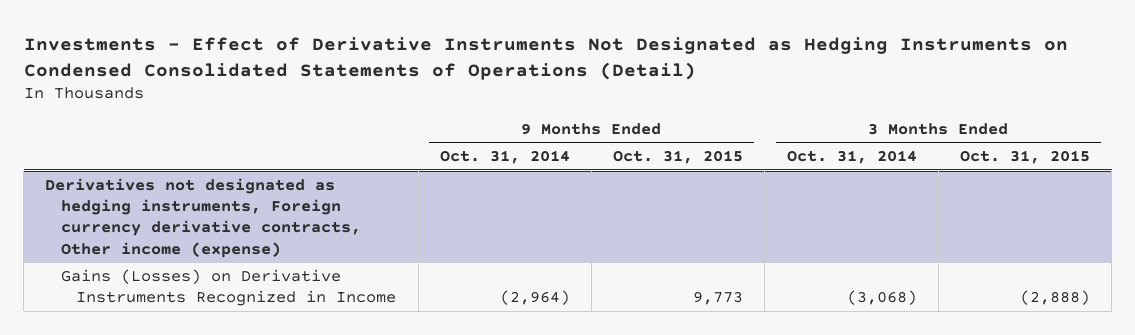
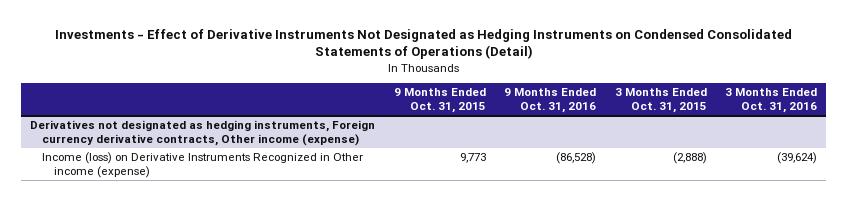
- | 9 Months Ended Oct. 31, 2014 | 9 Months Ended Oct. 31, 2015 | 3 Months Ended Oct. 31, 2014 | 3 Months Ended Oct. 31, 2015
+ | 9 Months Ended Oct. 31, 2015 | 9 Months Ended Oct. 31, 2016 | 3 Months Ended Oct. 31, 2015 | 3 Months Ended Oct. 31, 2016
@ Derivatives not designated as hedging instruments, Foreign currency derivative contracts, Other income (expense)
- Gains (Losses) on Derivative Instruments Recognized in Income | (2,964) | 9,773 | (3,068) | (2,888)
+ Income (loss) on Derivative Instruments Recognized in Other income (expense) | 9,773 | (86,528) | (2,888) | (39,624)

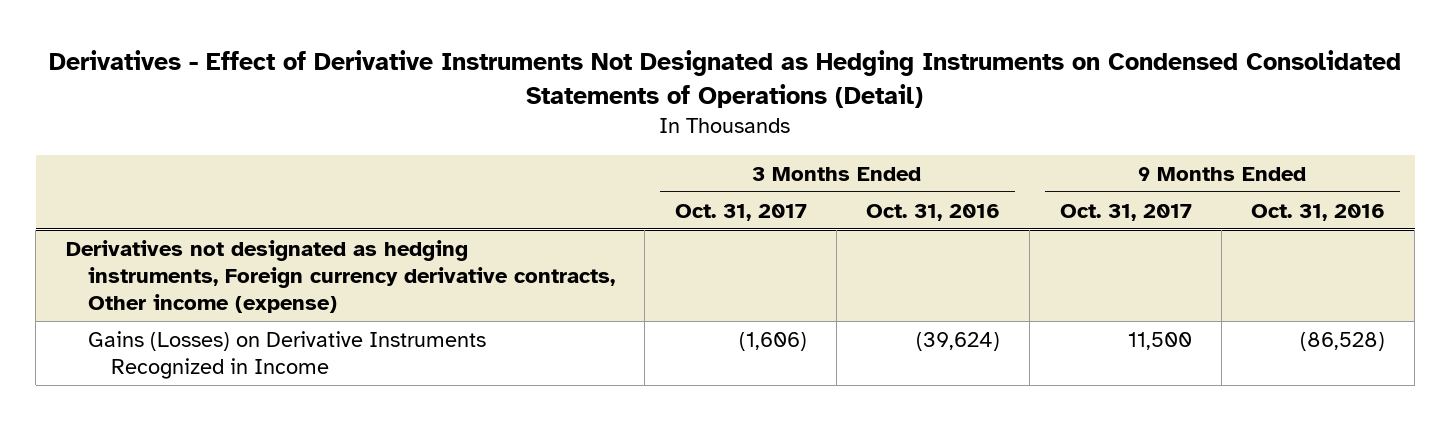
- Investments - Effect of Derivative Instruments Not Designated as Hedging Instruments on Condensed Consolidated Statements of Operations (Detail)
+ Derivatives - Effect of Derivative Instruments Not Designated as Hedging Instruments on Condensed Consolidated Statements of Operations (Detail)
- | 9 Months Ended Oct. 31, 2015 | 9 Months Ended Oct. 31, 2016 | 3 Months Ended Oct. 31, 2015 | 3 Months Ended Oct. 31, 2016
+ | 3 Months Ended Oct. 31, 2017 | 3 Months Ended Oct. 31, 2016 | 9 Months Ended Oct. 31, 2017 | 9 Months Ended Oct. 31, 2016
@ Derivatives not designated as hedging instruments, Foreign currency derivative contracts, Other income (expense)
- Income (loss) on Derivative Instruments Recognized in Other income (expense) | 9,773 | (86,528) | (2,888) | (39,624)
+ Gains (Losses) on Derivative Instruments Recognized in Income | (1,606) | (39,624) | 11,500 | (86,528)

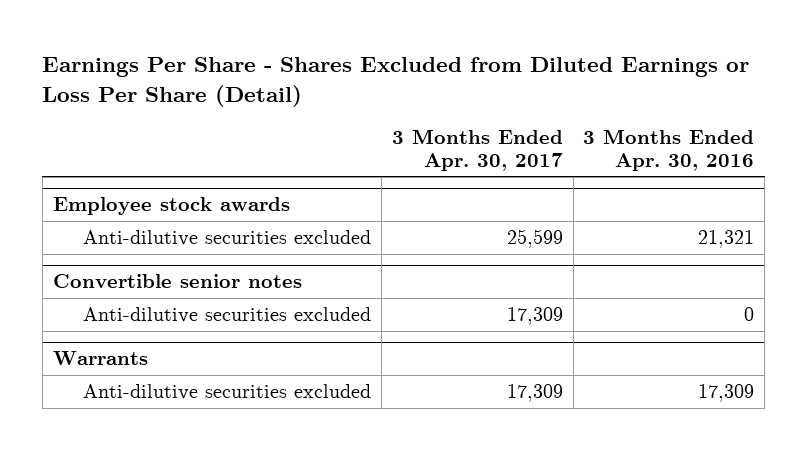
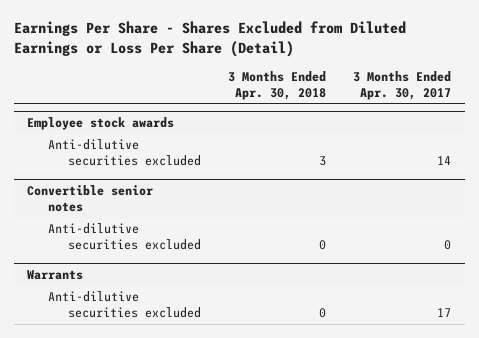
- | 3 Months Ended Apr. 30, 2017 | 3 Months Ended Apr. 30, 2016
+ | 3 Months Ended Apr. 30, 2018 | 3 Months Ended Apr. 30, 2017
@ Employee stock awards
- Anti-dilutive securities excluded | 25,599 | 21,321
+ Anti-dilutive securities excluded | 3 | 14
@ Convertible senior notes
- Anti-dilutive securities excluded | 17,309 | 0
+ Anti-dilutive securities excluded | 0 | 0
@ Warrants
- Anti-dilutive securities excluded | 17,309 | 17,309
+ Anti-dilutive securities excluded | 0 | 17

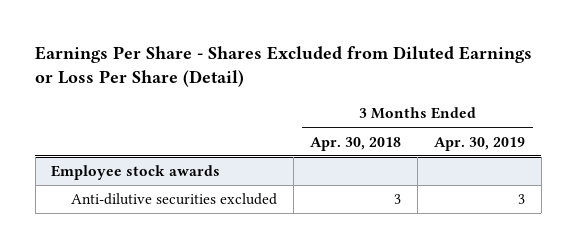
- | 3 Months Ended Apr. 30, 2018 | 3 Months Ended Apr. 30, 2017
+ | 3 Months Ended Apr. 30, 2018 | 3 Months Ended Apr. 30, 2019
- Convertible senior notes
- Anti-dilutive securities excluded | 0 | 0
- Warrants
- Anti-dilutive securities excluded | 0 | 17

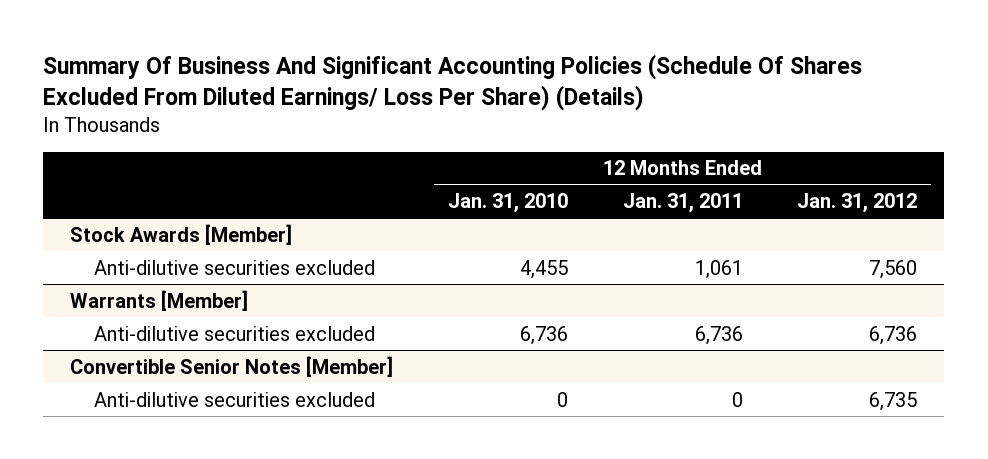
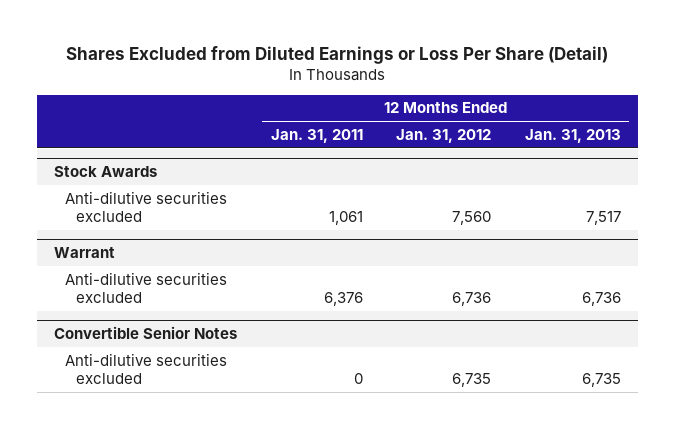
- Summary Of Business And Significant Accounting Policies (Schedule Of Shares Excluded From Diluted Earnings/ Loss Per Share) (Details)
+ Shares Excluded from Diluted Earnings or Loss Per Share (Detail)
- | 12 Months Ended Jan. 31, 2010 | 12 Months Ended Jan. 31, 2011 | 12 Months Ended Jan. 31, 2012
+ | 12 Months Ended Jan. 31, 2011 | 12 Months Ended Jan. 31, 2012 | 12 Months Ended Jan. 31, 2013
- Stock Awards [Member]
+ Stock Awards
- Warrants [Member]
- Anti-dilutive securities excluded | 6,736 | 6,736 | 6,736
- Convertible Senior Notes [Member]
+ Warrant
+ Anti-dilutive securities excluded | 6,376 | 6,736 | 6,736
+ Convertible Senior Notes

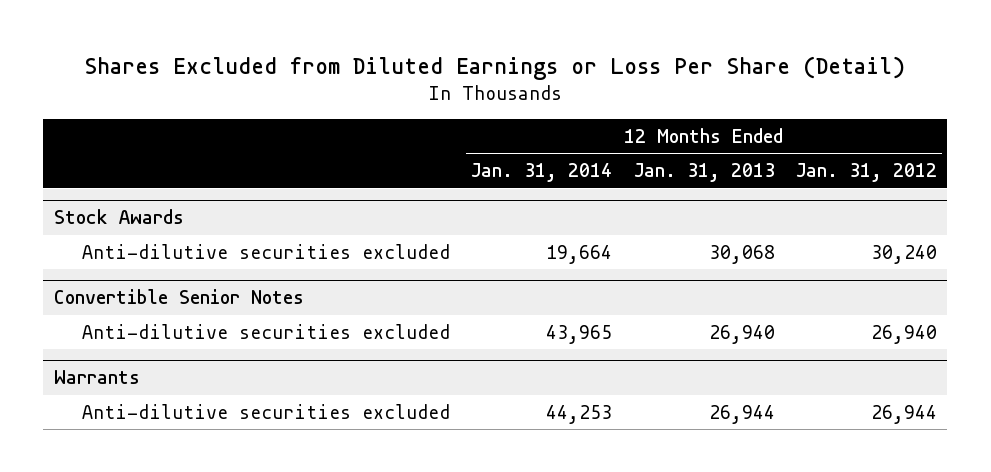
- | 12 Months Ended Jan. 31, 2011 | 12 Months Ended Jan. 31, 2012 | 12 Months Ended Jan. 31, 2013
+ | 12 Months Ended Jan. 31, 2014 | 12 Months Ended Jan. 31, 2013 | 12 Months Ended Jan. 31, 2012
@ Stock Awards
- Anti-dilutive securities excluded | 1,061 | 7,560 | 7,517
- Warrant
- Anti-dilutive securities excluded | 6,376 | 6,736 | 6,736
@ Stock Awards
+ Anti-dilutive securities excluded | 19,664 | 30,068 | 30,240
@ Convertible Senior Notes
- Anti-dilutive securities excluded | 0 | 6,735 | 6,735
+ Anti-dilutive securities excluded | 43,965 | 26,940 | 26,940
+ Warrants
+ Anti-dilutive securities excluded | 44,253 | 26,944 | 26,944

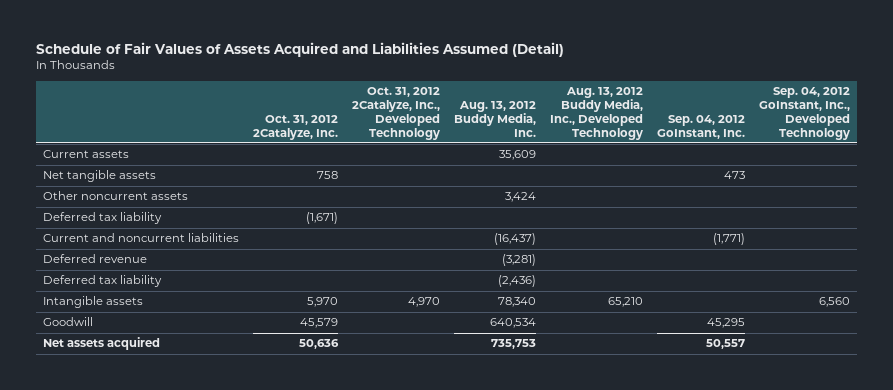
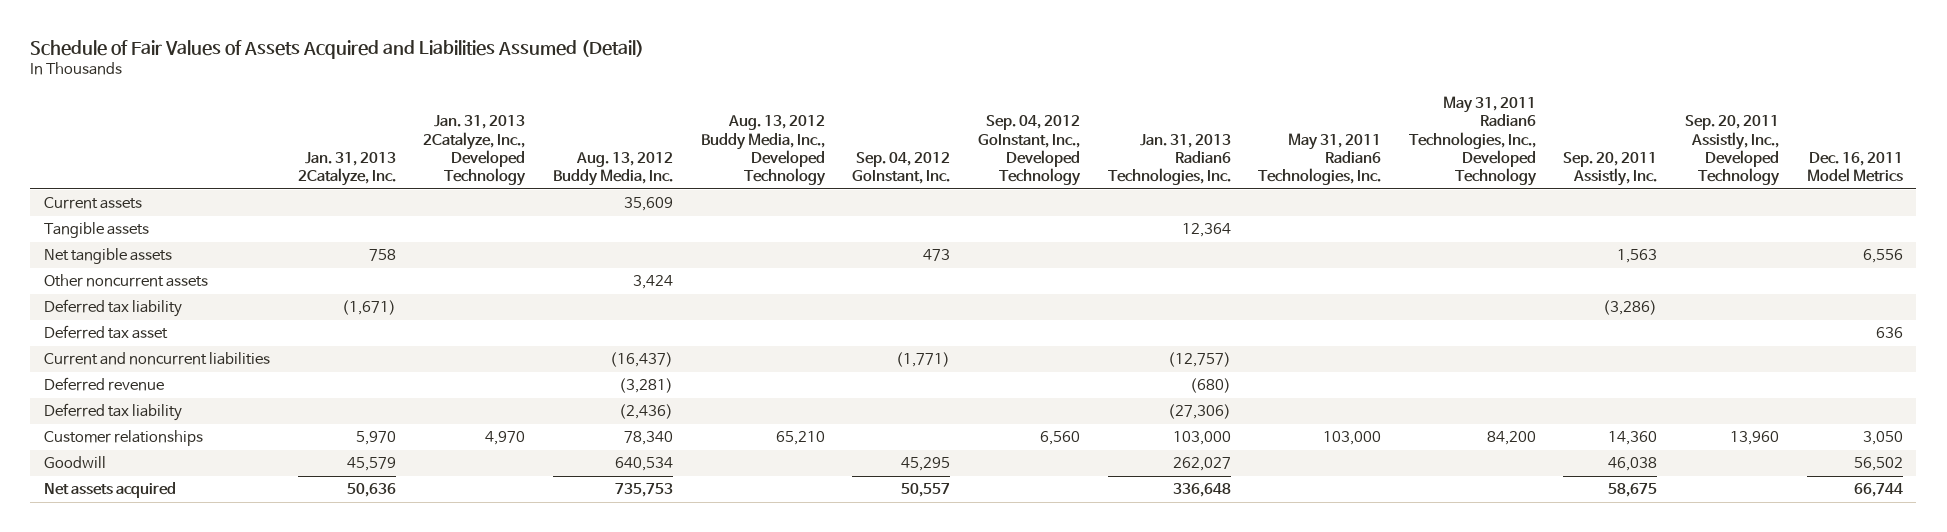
- | Oct. 31, 2012 2Catalyze, Inc. | Oct. 31, 2012 2Catalyze, Inc., Developed Technology | Aug. 13, 2012 Buddy Media, Inc. | Aug. 13, 2012 Buddy Media, Inc., Developed Technology | Sep. 04, 2012 GoInstant, Inc. | Sep. 04, 2012 GoInstant, Inc., Developed Technology
+ | Jan. 31, 2013 2Catalyze, Inc. | Jan. 31, 2013 2Catalyze, Inc., Developed Technology | Aug. 13, 2012 Buddy Media, Inc. | Aug. 13, 2012 Buddy Media, Inc., Developed Technology | Sep. 04, 2012 GoInstant, Inc. | Sep. 04, 2012 GoInstant, Inc., Developed Technology | Jan. 31, 2013 Radian6 Technologies, Inc. | May 31, 2011 Radian6 Technologies, Inc. | May 31, 2011 Radian6 Technologies, Inc., Developed Technology | Sep. 20, 2011 Assistly, Inc. | Sep. 20, 2011 Assistly, Inc., Developed Technology | Dec. 16, 2011 Model Metrics
+ Tangible assets | | | | | | | 12,364 | | | | |
+ Deferred tax asset | | | | | | | | | | | | 636
- Intangible assets | 5,970 | 4,970 | 78,340 | 65,210 | | 6,560
+ Customer relationships | 5,970 | 4,970 | 78,340 | 65,210 | | 6,560 | 103,000 | 103,000 | 84,200 | 14,360 | 13,960 | 3,050

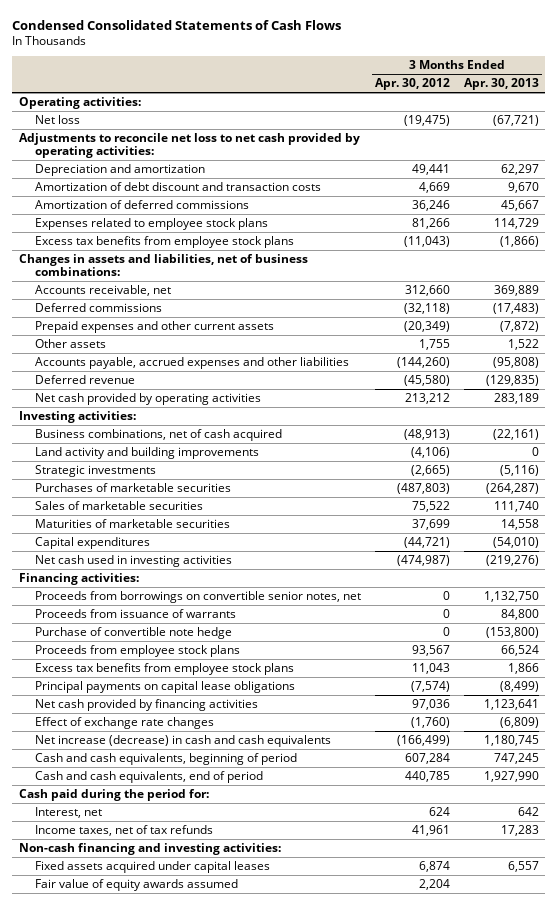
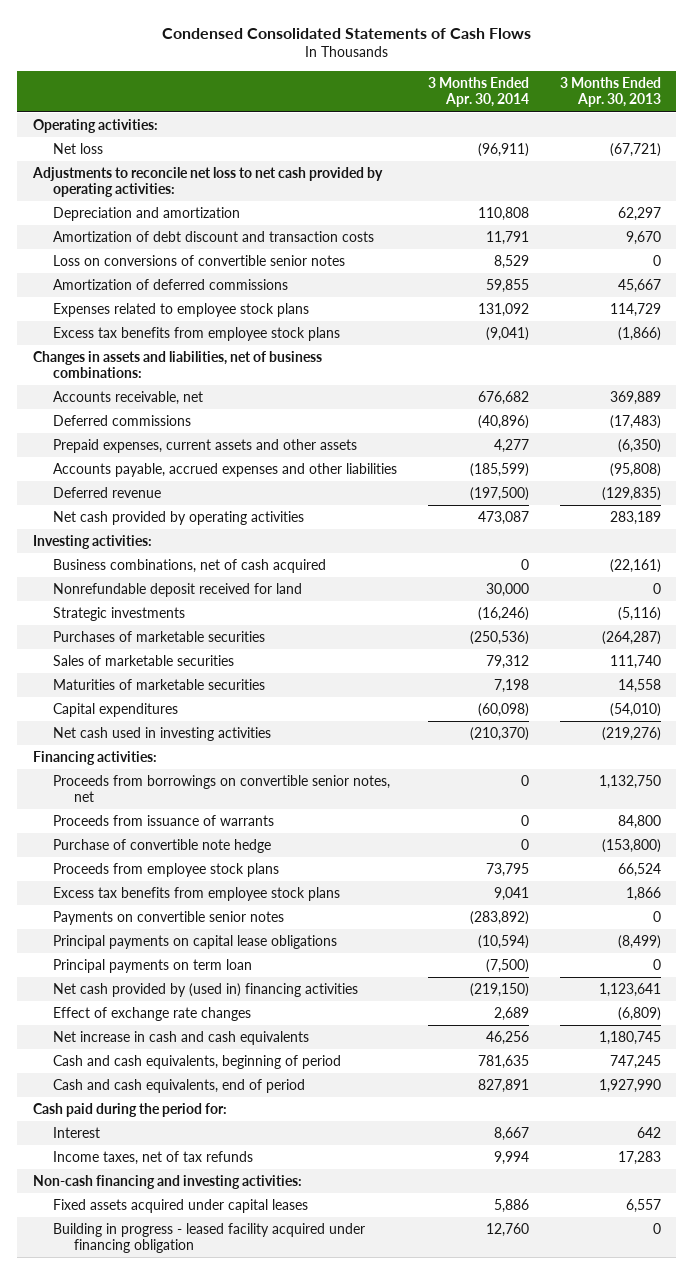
- | 3 Months Ended Apr. 30, 2012 | 3 Months Ended Apr. 30, 2013
+ | 3 Months Ended Apr. 30, 2014 | 3 Months Ended Apr. 30, 2013
+ Loss on conversions of convertible senior notes | 8,529 | 0
- Prepaid expenses and other current assets | (20,349) | (7,872)
- Other assets | 1,755 | 1,522
+ Prepaid expenses, current assets and other assets | 4,277 | (6,350)
- Land activity and building improvements | (4,106) | 0
+ Nonrefundable deposit received for land | 30,000 | 0
+ Payments on convertible senior notes | (283,892) | 0
- Net cash provided by financing activities | 97,036 | 1,123,641
+ Principal payments on term loan | (7,500) | 0
+ Net cash provided by (used in) financing activities | (219,150) | 1,123,641
- Net increase (decrease) in cash and cash equivalents | (166,499) | 1,180,745
+ Net increase in cash and cash equivalents | 46,256 | 1,180,745
- Interest, net | 624 | 642
+ Interest | 8,667 | 642
- Fair value of equity awards assumed | 2,204 |
+ Building in progress - leased facility acquired under financing obligation | 12,760 | 0

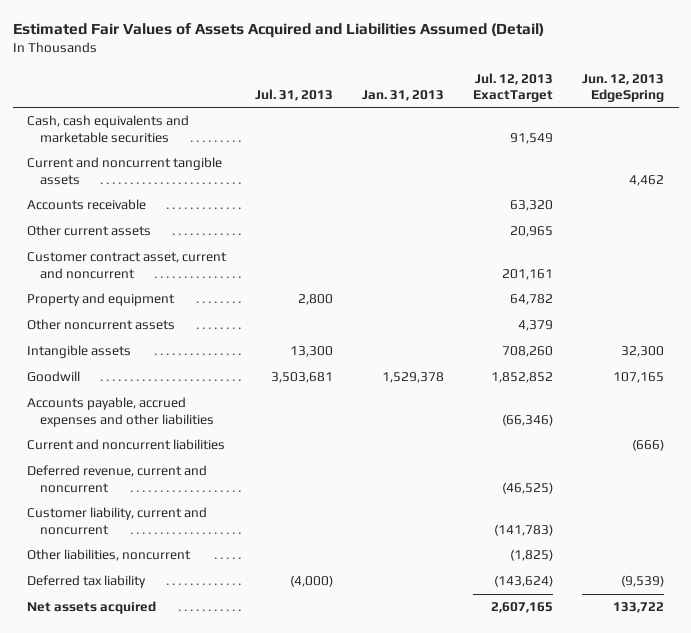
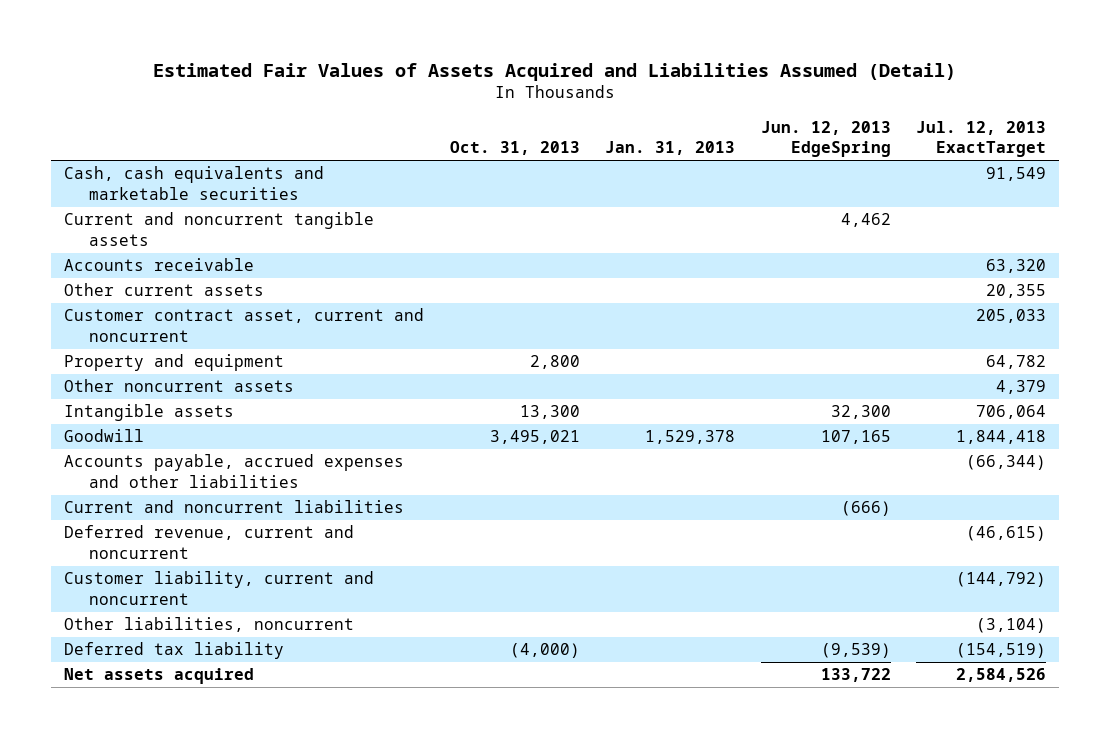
- | Jul. 31, 2013 | Jan. 31, 2013 | Jul. 12, 2013 ExactTarget | Jun. 12, 2013 EdgeSpring
+ | Oct. 31, 2013 | Jan. 31, 2013 | Jun. 12, 2013 EdgeSpring | Jul. 12, 2013 ExactTarget
- Other current assets | | | 20,965 |
- Customer contract asset, current and noncurrent | | | 201,161 |
+ Other current assets | | | | 20,355
+ Customer contract asset, current and noncurrent | | | | 205,033
- Intangible assets | 13,300 | | 708,260 | 32,300
- Goodwill | 3,503,681 | 1,529,378 | 1,852,852 | 107,165
- Accounts payable, accrued expenses and other liabilities | | | (66,346) |
+ Intangible assets | 13,300 | | 32,300 | 706,064
+ Goodwill | 3,495,021 | 1,529,378 | 107,165 | 1,844,418
+ Accounts payable, accrued expenses and other liabilities | | | | (66,344)
- Deferred revenue, current and noncurrent | | | (46,525) |
- Customer liability, current and noncurrent | | | (141,783) |
- Other liabilities, noncurrent | | | (1,825) |
- Deferred tax liability | (4,000) | | (143,624) | (9,539)
- Net assets acquired | | | 2,607,165 | 133,722
+ Deferred revenue, current and noncurrent | | | | (46,615)
+ Customer liability, current and noncurrent | | | | (144,792)
+ Other liabilities, noncurrent | | | | (3,104)
+ Deferred tax liability | (4,000) | | (9,539) | (154,519)
+ Net assets acquired | | | 133,722 | 2,584,526

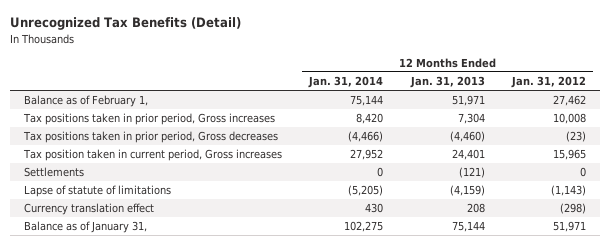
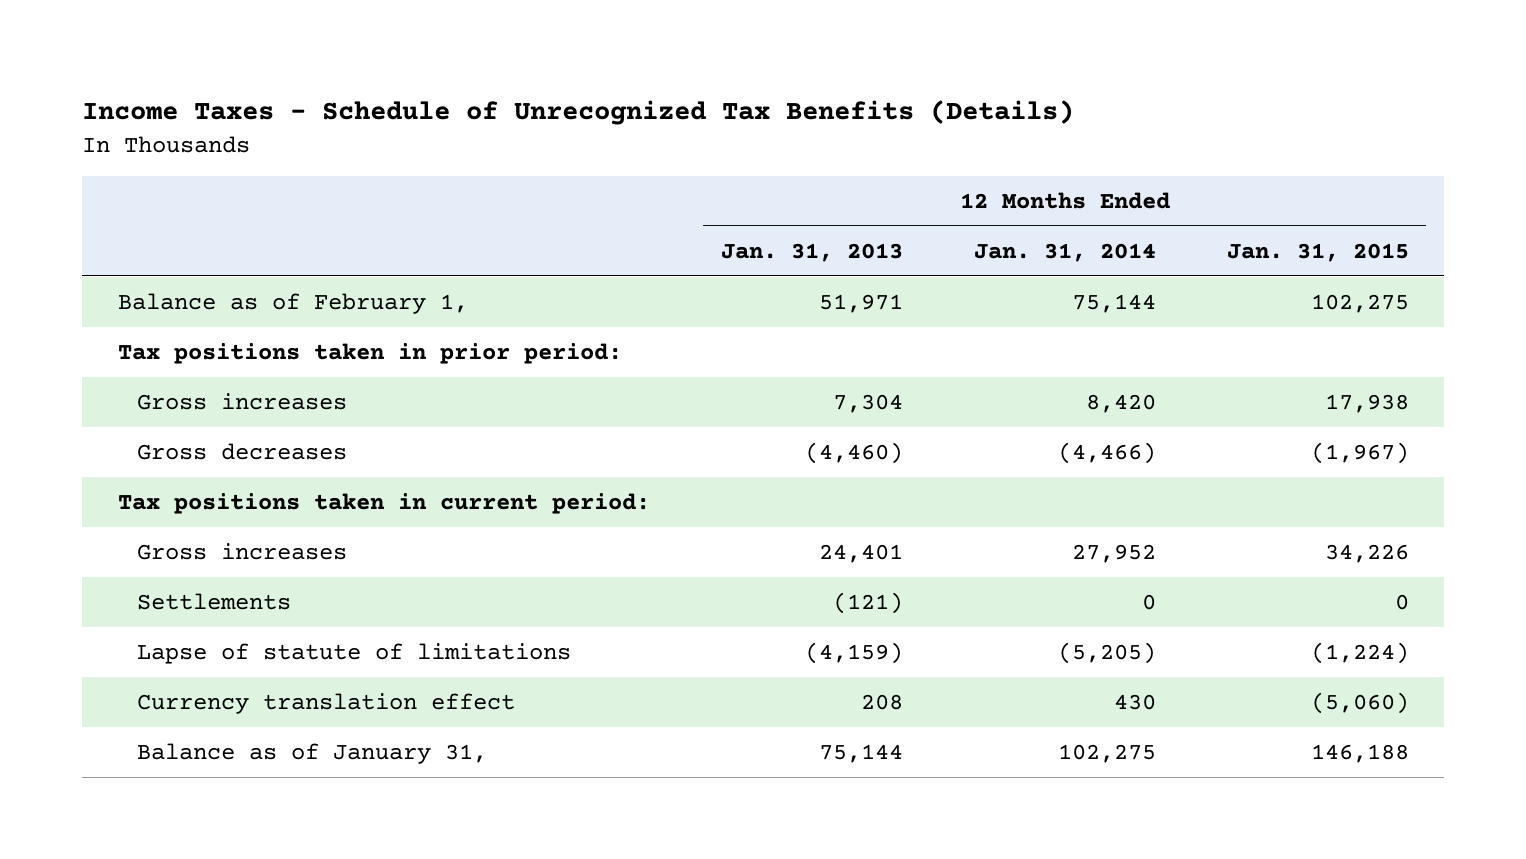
- Unrecognized Tax Benefits (Detail)
+ Income Taxes - Schedule of Unrecognized Tax Benefits (Details)
- | 12 Months Ended Jan. 31, 2014 | 12 Months Ended Jan. 31, 2013 | 12 Months Ended Jan. 31, 2012
+ | 12 Months Ended Jan. 31, 2013 | 12 Months Ended Jan. 31, 2014 | 12 Months Ended Jan. 31, 2015
- Tax positions taken in prior period, Gross increases | 8,420 | 7,304 | 10,008
- Tax positions taken in prior period, Gross decreases | (4,466) | (4,460) | (23)
- Tax position taken in current period, Gross increases | 27,952 | 24,401 | 15,965
+ Tax positions taken in prior period:
+ Gross increases | 7,304 | 8,420 | 17,938
+ Gross decreases | (4,460) | (4,466) | (1,967)
+ Tax positions taken in current period:
+ Gross increases | 24,401 | 27,952 | 34,226

